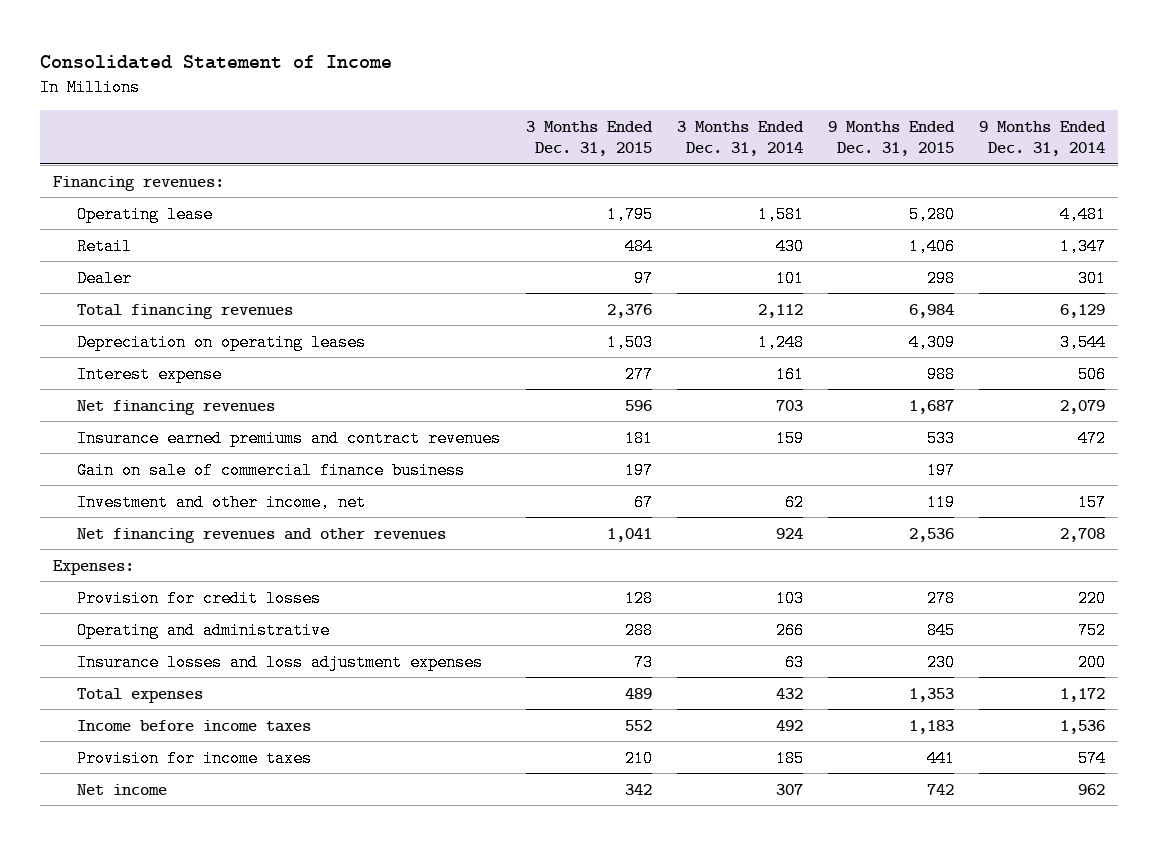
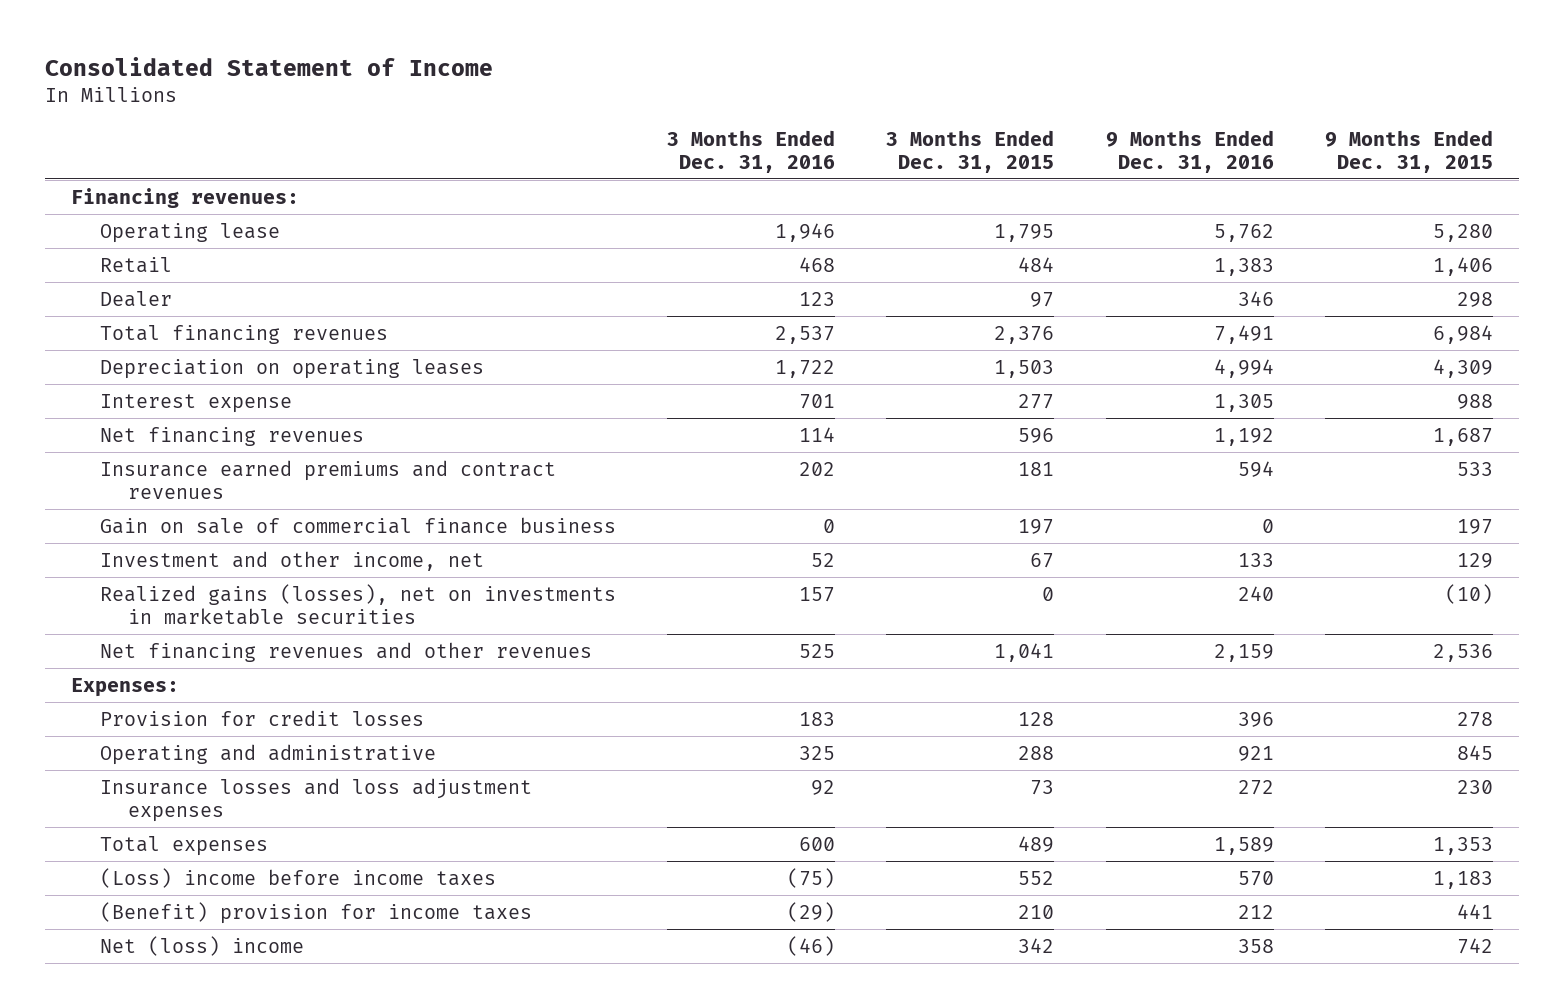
- | 3 Months Ended Dec. 31, 2015 | 3 Months Ended Dec. 31, 2014 | 9 Months Ended Dec. 31, 2015 | 9 Months Ended Dec. 31, 2014
+ | 3 Months Ended Dec. 31, 2016 | 3 Months Ended Dec. 31, 2015 | 9 Months Ended Dec. 31, 2016 | 9 Months Ended Dec. 31, 2015
- Investment and other income, net | 67 | 62 | 119 | 157
+ Investment and other income, net | 52 | 67 | 133 | 129
+ Realized gains (losses), net on investments in marketable securities | 157 | 0 | 240 | (10)
- Income before income taxes | 552 | 492 | 1,183 | 1,536
- Provision for income taxes | 210 | 185 | 441 | 574
- Net income | 342 | 307 | 742 | 962
+ (Loss) income before income taxes | (75) | 552 | 570 | 1,183
+ (Benefit) provision for income taxes | (29) | 210 | 212 | 441
+ Net (loss) income | (46) | 342 | 358 | 742

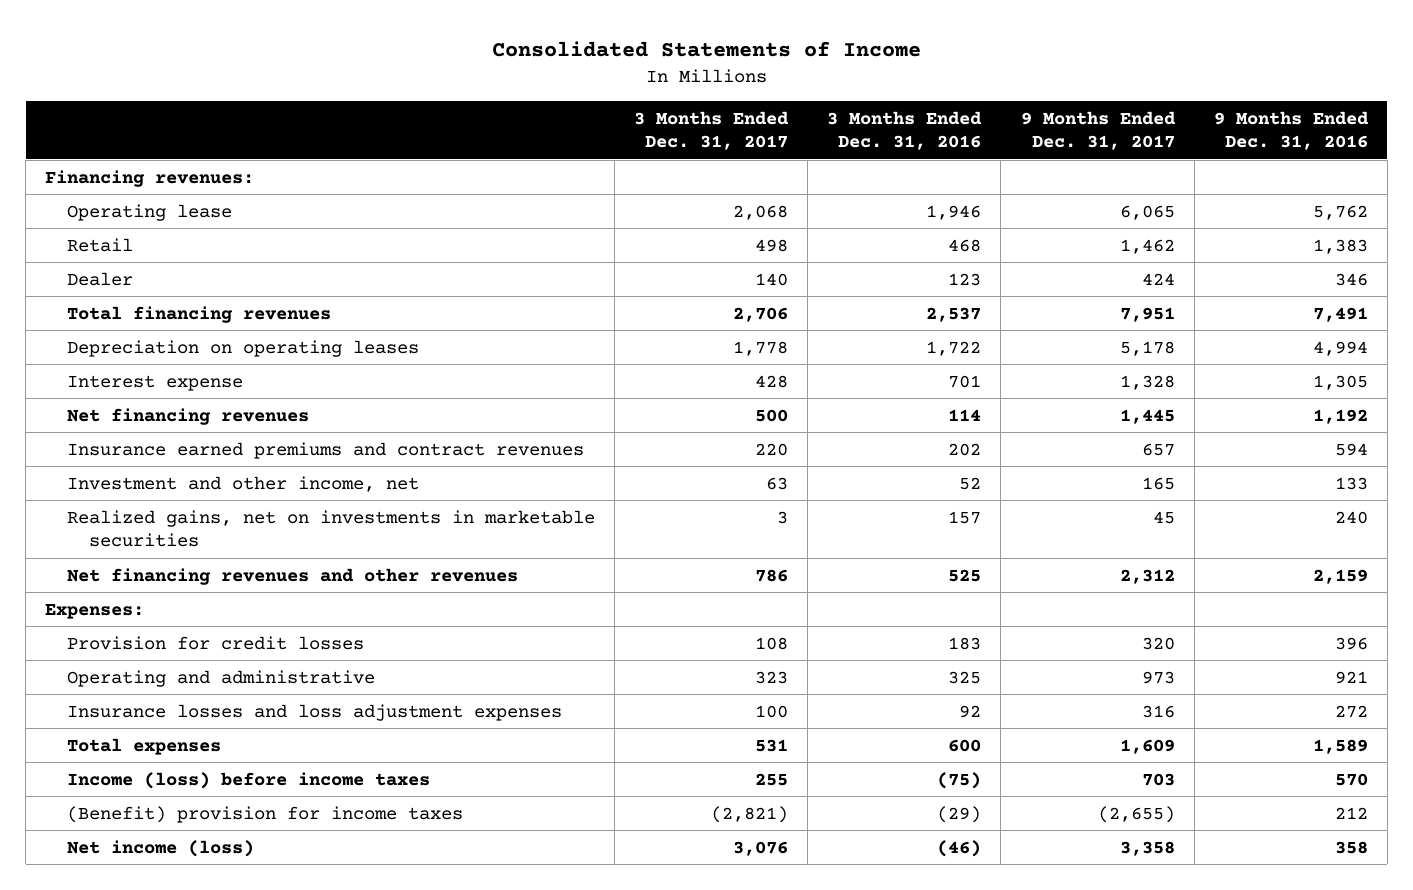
- Consolidated Statement of Income
+ Consolidated Statements of Income
- | 3 Months Ended Dec. 31, 2016 | 3 Months Ended Dec. 31, 2015 | 9 Months Ended Dec. 31, 2016 | 9 Months Ended Dec. 31, 2015
+ | 3 Months Ended Dec. 31, 2017 | 3 Months Ended Dec. 31, 2016 | 9 Months Ended Dec. 31, 2017 | 9 Months Ended Dec. 31, 2016
- Gain on sale of commercial finance business | 0 | 197 | 0 | 197
- Realized gains (losses), net on investments in marketable securities | 157 | 0 | 240 | (10)
+ Realized gains, net on investments in marketable securities | 3 | 157 | 45 | 240
- (Loss) income before income taxes | (75) | 552 | 570 | 1,183
+ Income (loss) before income taxes | 255 | (75) | 703 | 570
- Net (loss) income | (46) | 342 | 358 | 742
+ Net income (loss) | 3,076 | (46) | 3,358 | 358

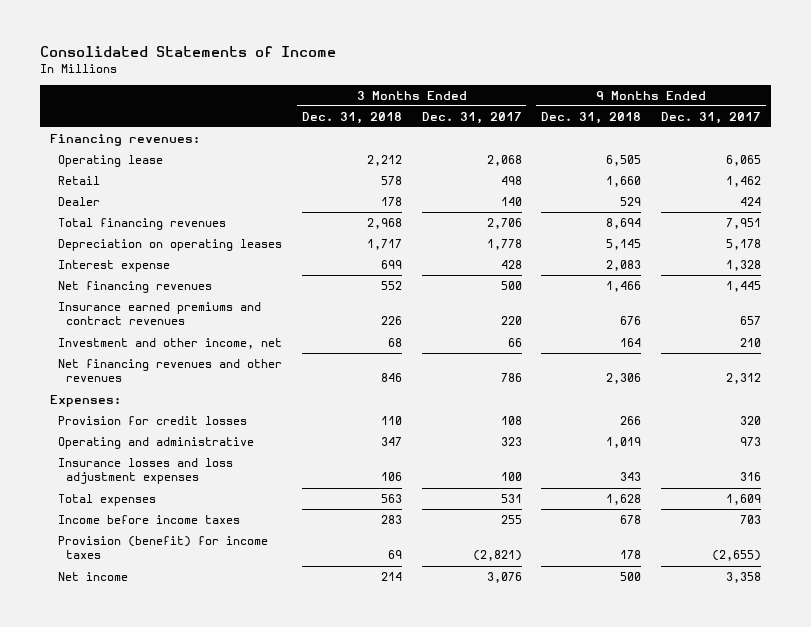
- | 3 Months Ended Dec. 31, 2017 | 3 Months Ended Dec. 31, 2016 | 9 Months Ended Dec. 31, 2017 | 9 Months Ended Dec. 31, 2016
+ | 3 Months Ended Dec. 31, 2018 | 3 Months Ended Dec. 31, 2017 | 9 Months Ended Dec. 31, 2018 | 9 Months Ended Dec. 31, 2017
- Investment and other income, net | 63 | 52 | 165 | 133
- Realized gains, net on investments in marketable securities | 3 | 157 | 45 | 240
+ Investment and other income, net | 68 | 66 | 164 | 210
- Income (loss) before income taxes | 255 | (75) | 703 | 570
- (Benefit) provision for income taxes | (2,821) | (29) | (2,655) | 212
- Net income (loss) | 3,076 | (46) | 3,358 | 358
+ Income before income taxes | 283 | 255 | 678 | 703
+ Provision (benefit) for income taxes | 69 | (2,821) | 178 | (2,655)
+ Net income | 214 | 3,076 | 500 | 3,358

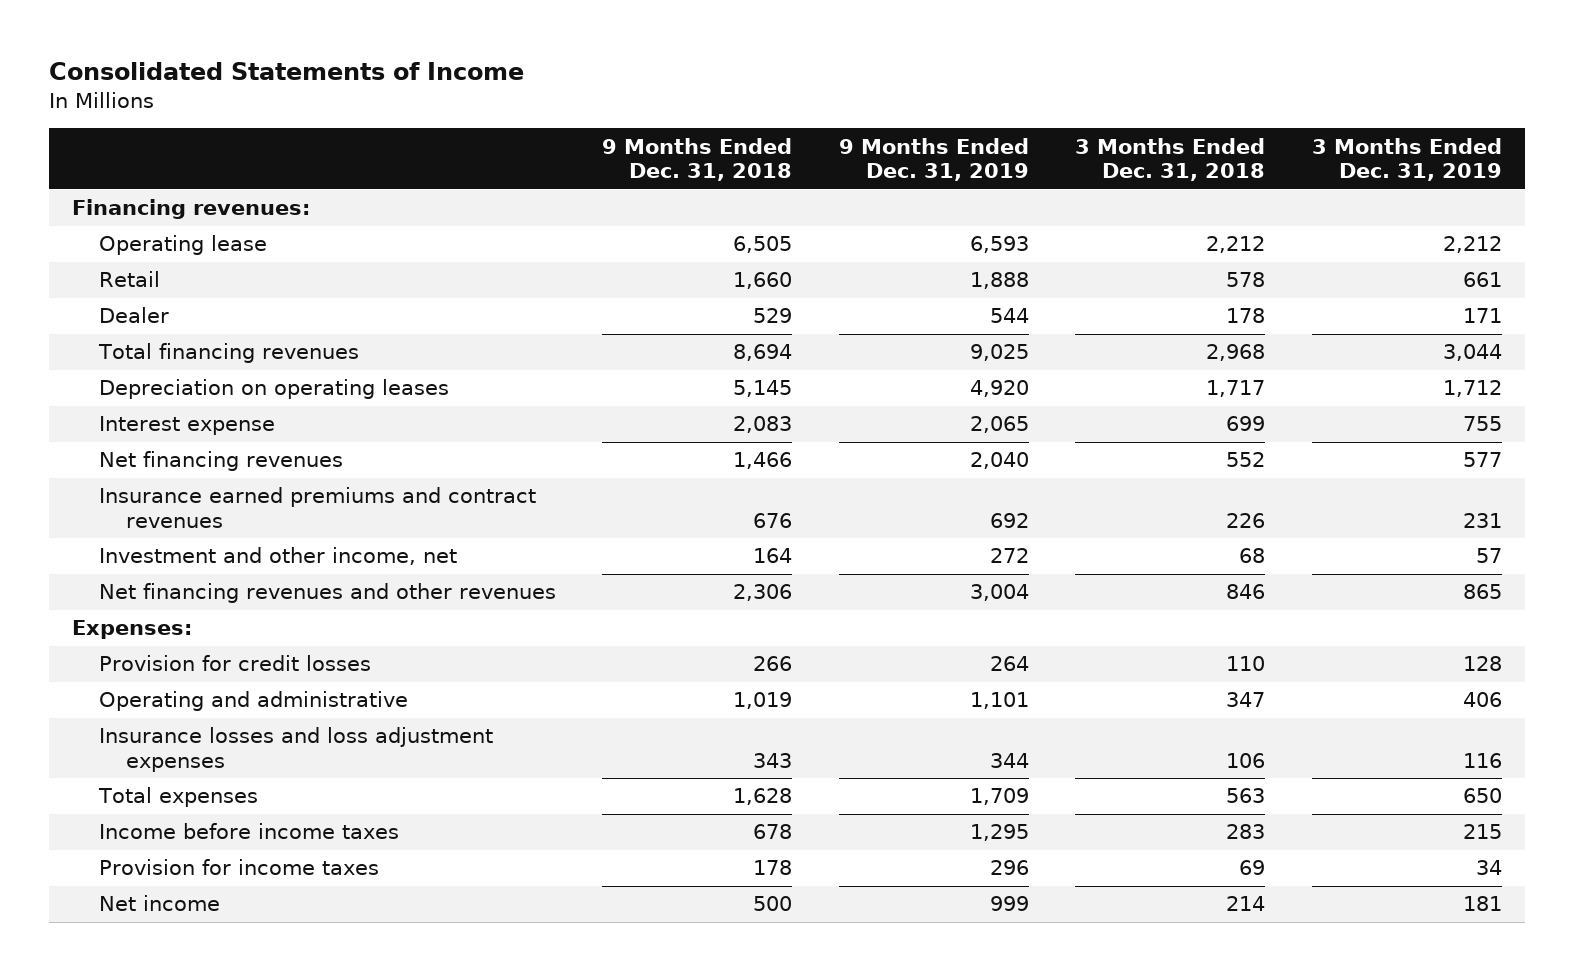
- | 3 Months Ended Dec. 31, 2018 | 3 Months Ended Dec. 31, 2017 | 9 Months Ended Dec. 31, 2018 | 9 Months Ended Dec. 31, 2017
+ | 9 Months Ended Dec. 31, 2018 | 9 Months Ended Dec. 31, 2019 | 3 Months Ended Dec. 31, 2018 | 3 Months Ended Dec. 31, 2019
- Provision (benefit) for income taxes | 69 | (2,821) | 178 | (2,655)
+ Provision for income taxes | 178 | 296 | 69 | 34

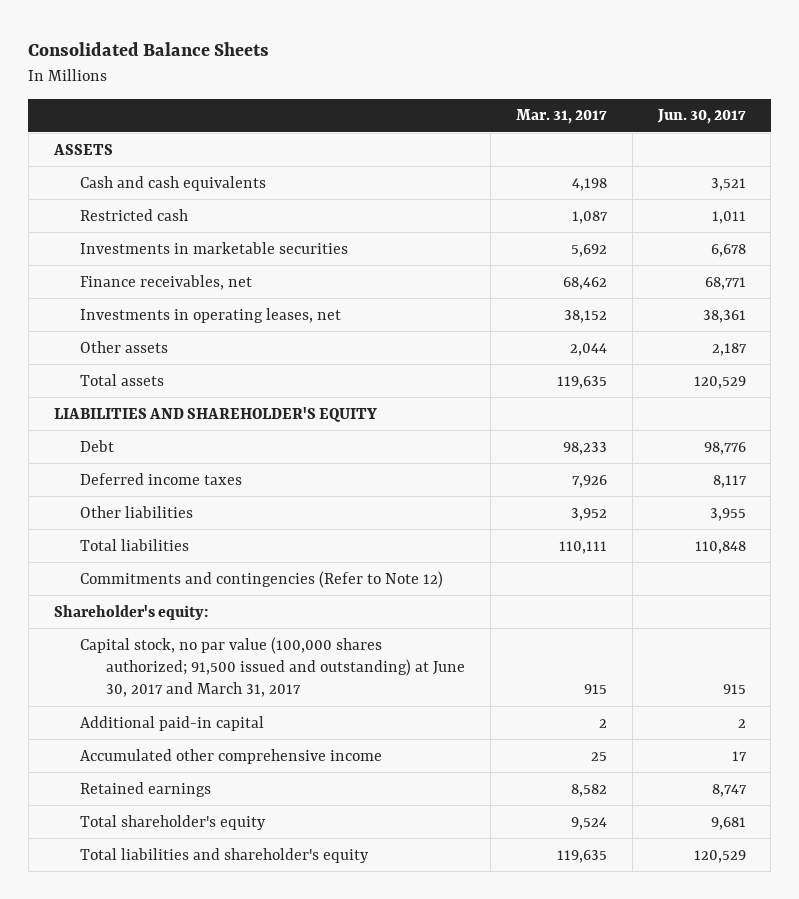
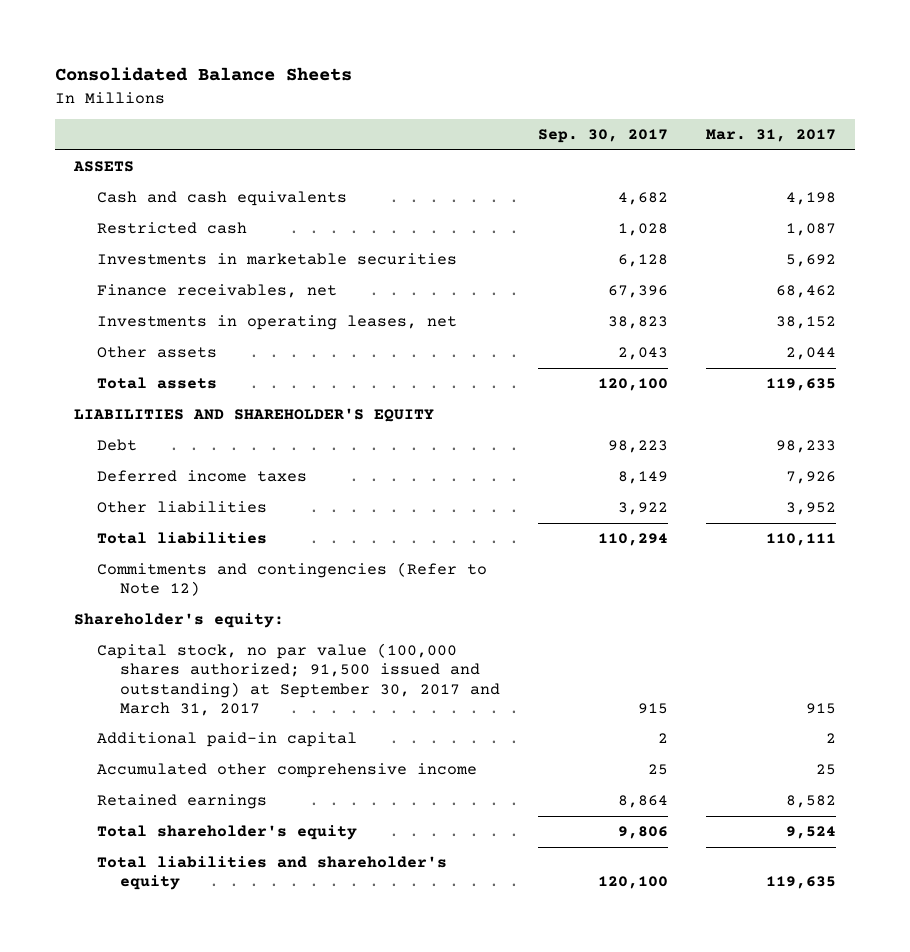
- | Mar. 31, 2017 | Jun. 30, 2017
+ | Sep. 30, 2017 | Mar. 31, 2017
- Capital stock, no par value (100,000 shares authorized; 91,500 issued and outstanding) at June 30, 2017 and March 31, 2017 | 915 | 915
+ Capital stock, no par value (100,000 shares authorized; 91,500 issued and outstanding) at September 30, 2017 and March 31, 2017 | 915 | 915

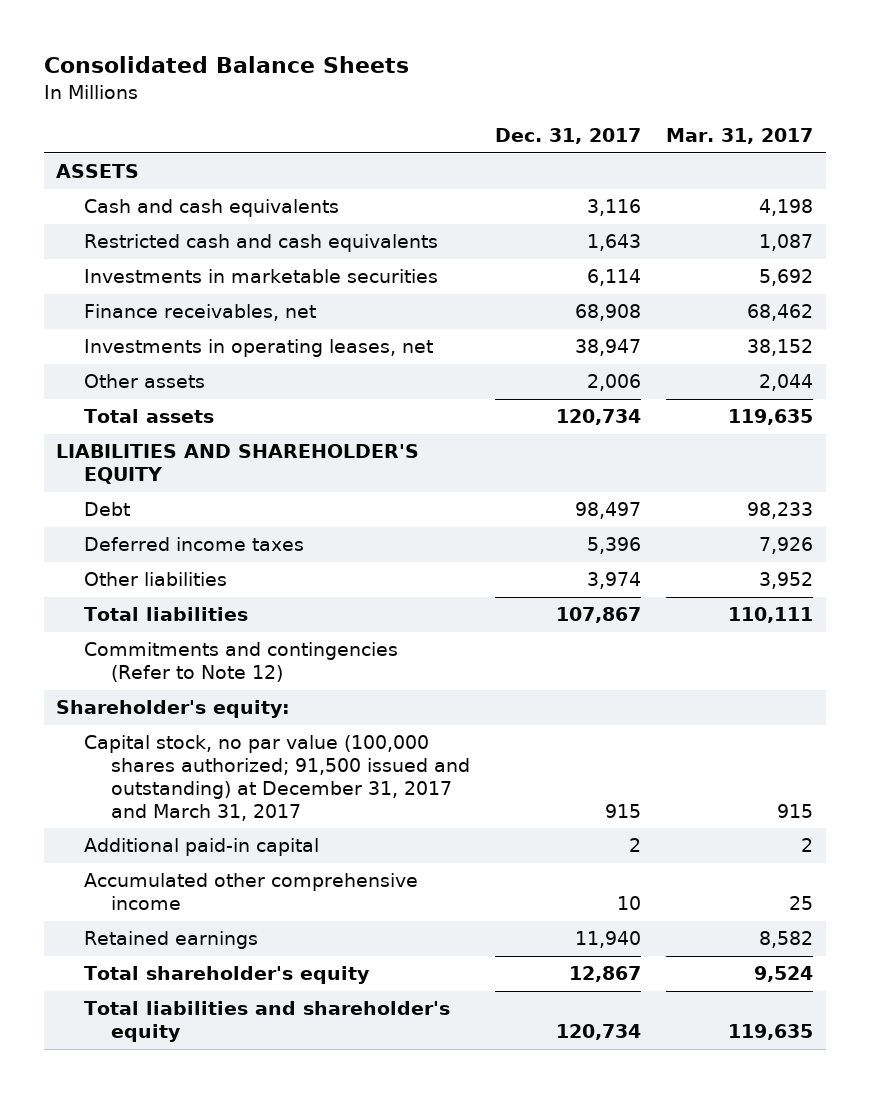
- | Sep. 30, 2017 | Mar. 31, 2017
+ | Dec. 31, 2017 | Mar. 31, 2017
- Restricted cash | 1,028 | 1,087
+ Restricted cash and cash equivalents | 1,643 | 1,087
- Capital stock, no par value (100,000 shares authorized; 91,500 issued and outstanding) at September 30, 2017 and March 31, 2017 | 915 | 915
+ Capital stock, no par value (100,000 shares authorized; 91,500 issued and outstanding) at December 31, 2017 and March 31, 2017 | 915 | 915

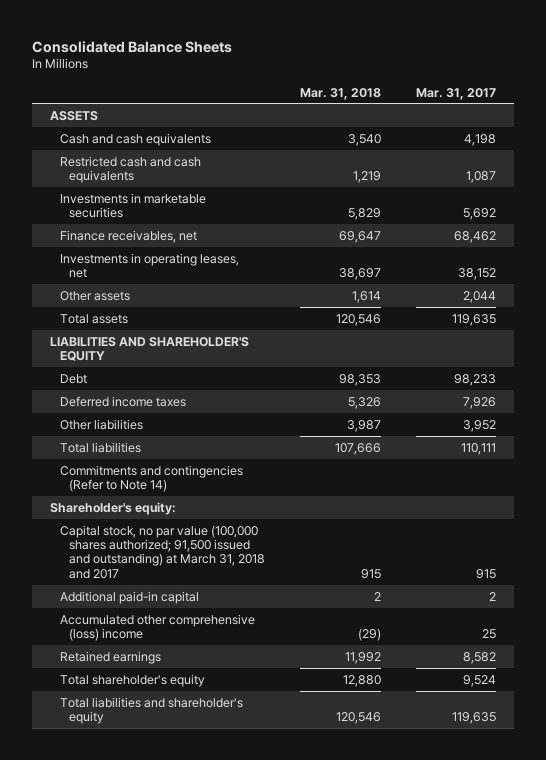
- | Dec. 31, 2017 | Mar. 31, 2017
+ | Mar. 31, 2018 | Mar. 31, 2017
- Commitments and contingencies (Refer to Note 12)
+ Commitments and contingencies (Refer to Note 14)
- Capital stock, no par value (100,000 shares authorized; 91,500 issued and outstanding) at December 31, 2017 and March 31, 2017 | 915 | 915
+ Capital stock, no par value (100,000 shares authorized; 91,500 issued and outstanding) at March 31, 2018 and 2017 | 915 | 915
- Accumulated other comprehensive income | 10 | 25
+ Accumulated other comprehensive (loss) income | (29) | 25

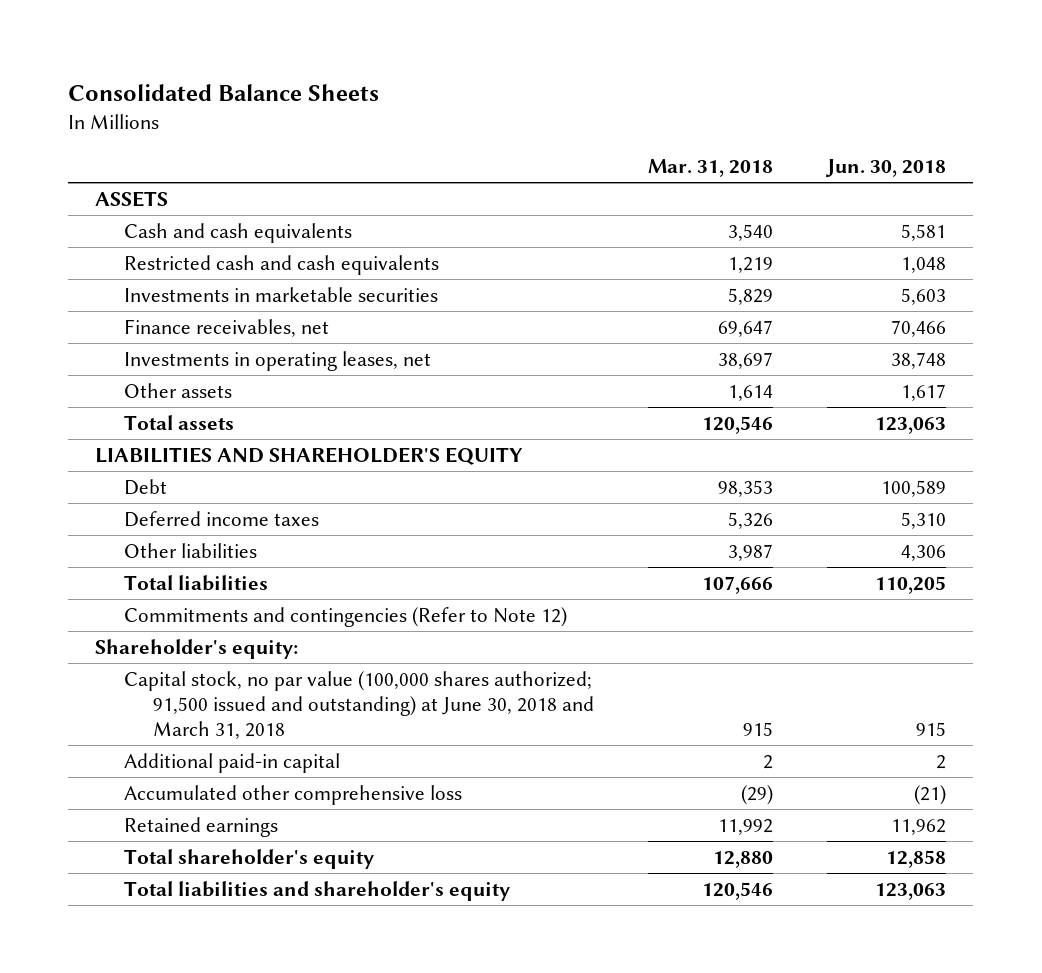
- | Mar. 31, 2018 | Mar. 31, 2017
+ | Mar. 31, 2018 | Jun. 30, 2018
- Commitments and contingencies (Refer to Note 14)
+ Commitments and contingencies (Refer to Note 12)
- Capital stock, no par value (100,000 shares authorized; 91,500 issued and outstanding) at March 31, 2018 and 2017 | 915 | 915
+ Capital stock, no par value (100,000 shares authorized; 91,500 issued and outstanding) at June 30, 2018 and March 31, 2018 | 915 | 915
- Accumulated other comprehensive (loss) income | (29) | 25
+ Accumulated other comprehensive loss | (29) | (21)

